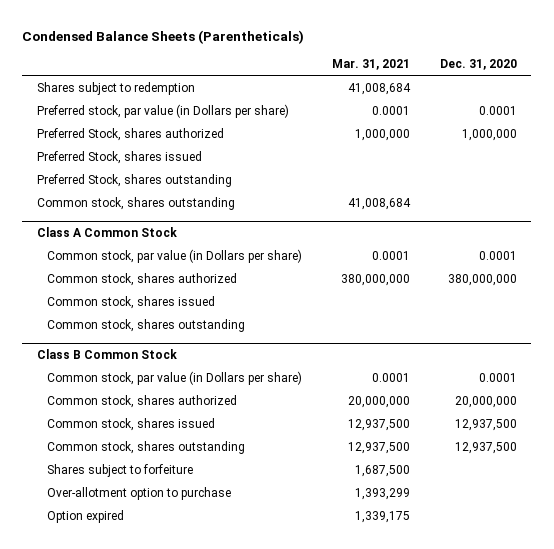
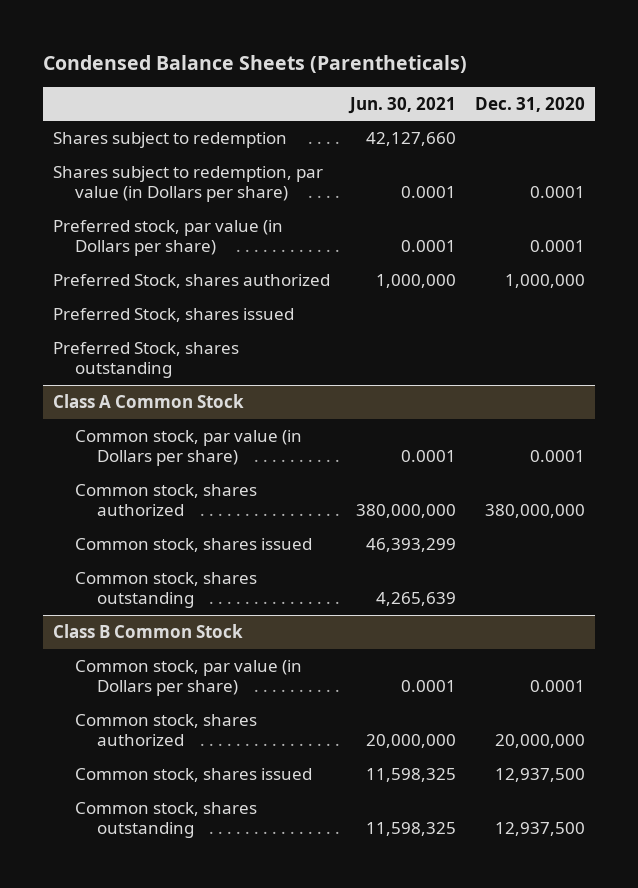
- | Mar. 31, 2021 | Dec. 31, 2020
+ | Jun. 30, 2021 | Dec. 31, 2020
+ Shares subject to redemption, par value (in Dollars per share) | 0.0001 | 0.0001
- Common stock, shares outstanding | 41,008,684 |
@ Class B Common Stock
- Shares subject to forfeiture | 1,687,500 |
- Over-allotment option to purchase | 1,393,299 |
- Option expired | 1,339,175 |

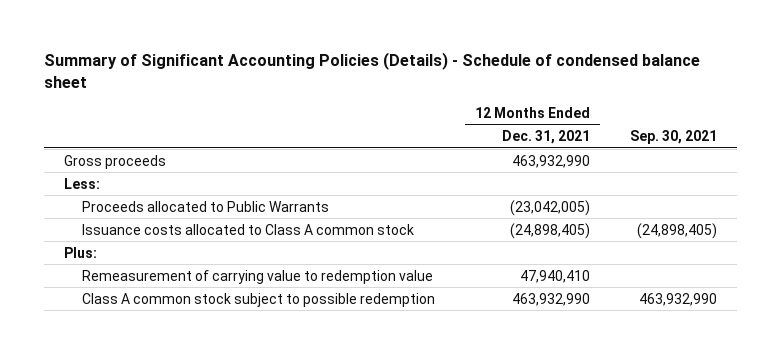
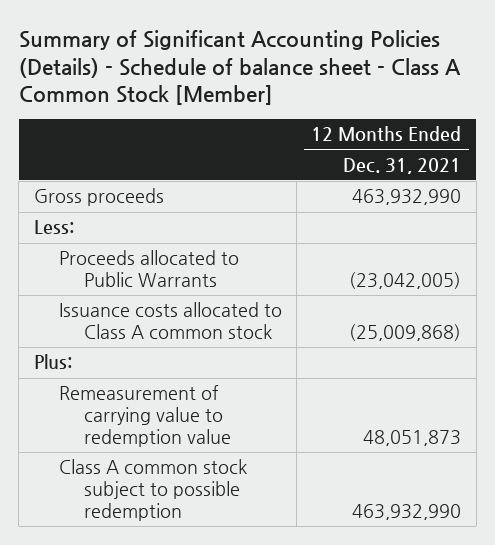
- Summary of Significant Accounting Policies (Details) - Schedule of condensed balance sheet
+ Summary of Significant Accounting Policies (Details) - Schedule of balance sheet - Class A Common Stock [Member]
- | 12 Months Ended Dec. 31, 2021 | Sep. 30, 2021
+ | 12 Months Ended Dec. 31, 2021
- Issuance costs allocated to Class A common stock | (24,898,405) | (24,898,405)
+ Issuance costs allocated to Class A common stock | (25,009,868)
- Remeasurement of carrying value to redemption value | 47,940,410 |
+ Remeasurement of carrying value to redemption value | 48,051,873

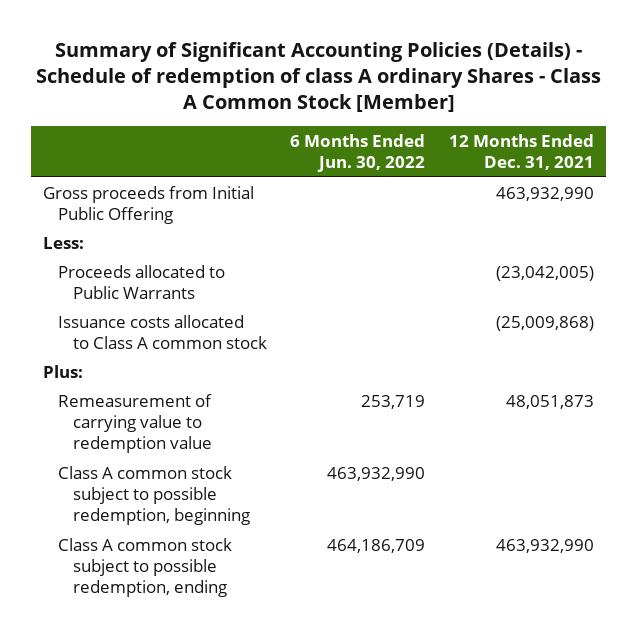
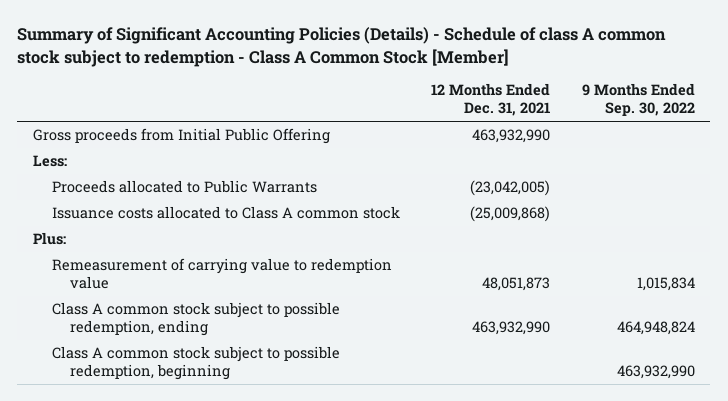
- Summary of Significant Accounting Policies (Details) - Schedule of redemption of class A ordinary Shares - Class A Common Stock [Member]
+ Summary of Significant Accounting Policies (Details) - Schedule of class A common stock subject to redemption - Class A Common Stock [Member]
- | 6 Months Ended Jun. 30, 2022 | 12 Months Ended Dec. 31, 2021
+ | 12 Months Ended Dec. 31, 2021 | 9 Months Ended Sep. 30, 2022
moved down: Class A common stock subject to possible redemption, beginning | | 463,932,990

